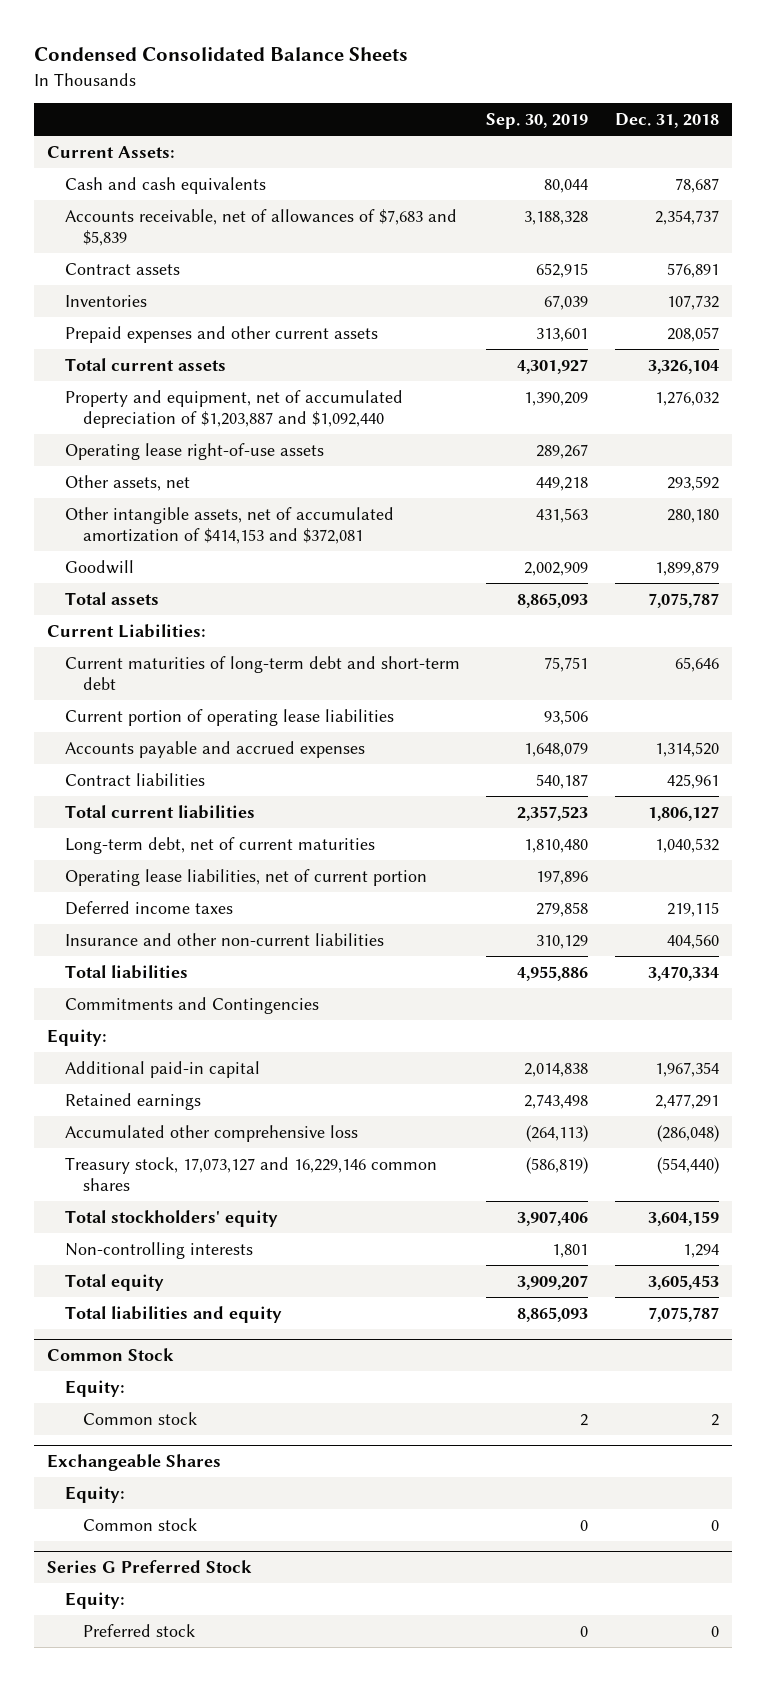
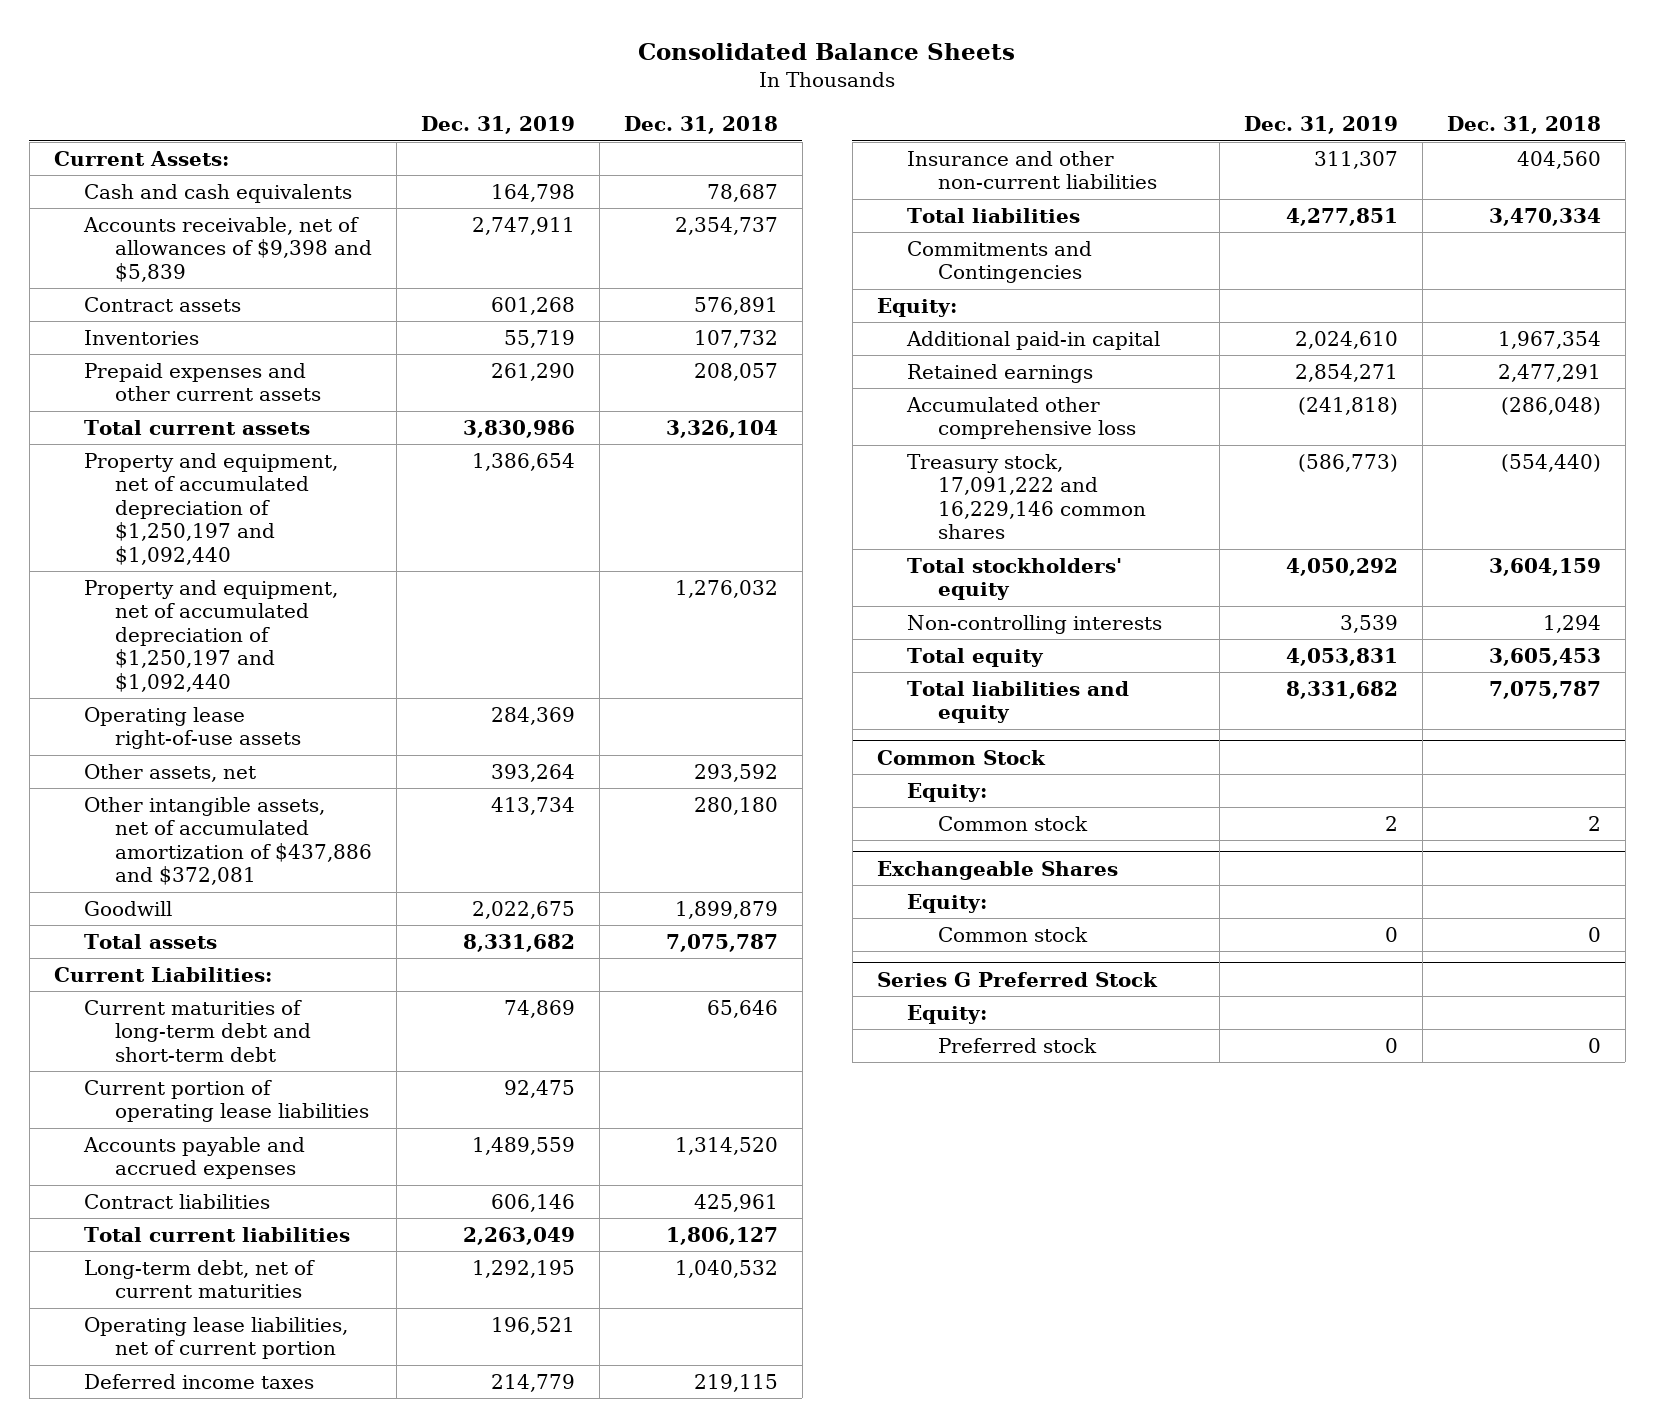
- Condensed Consolidated Balance Sheets
+ Consolidated Balance Sheets
- | Sep. 30, 2019 | Dec. 31, 2018
+ | Dec. 31, 2019 | Dec. 31, 2018
- Accounts receivable, net of allowances of $7,683 and $5,839 | 3,188,328 | 2,354,737
+ Accounts receivable, net of allowances of $9,398 and $5,839 | 2,747,911 | 2,354,737
- Property and equipment, net of accumulated depreciation of $1,203,887 and $1,092,440 | 1,390,209 | 1,276,032
+ Property and equipment, net of accumulated depreciation of $1,250,197 and $1,092,440 | 1,386,654 |
+ Property and equipment, net of accumulated depreciation of $1,250,197 and $1,092,440 | | 1,276,032
- Other intangible assets, net of accumulated amortization of $414,153 and $372,081 | 431,563 | 280,180
+ Other intangible assets, net of accumulated amortization of $437,886 and $372,081 | 413,734 | 280,180
- Treasury stock, 17,073,127 and 16,229,146 common shares | (586,819) | (554,440)
+ Treasury stock, 17,091,222 and 16,229,146 common shares | (586,773) | (554,440)

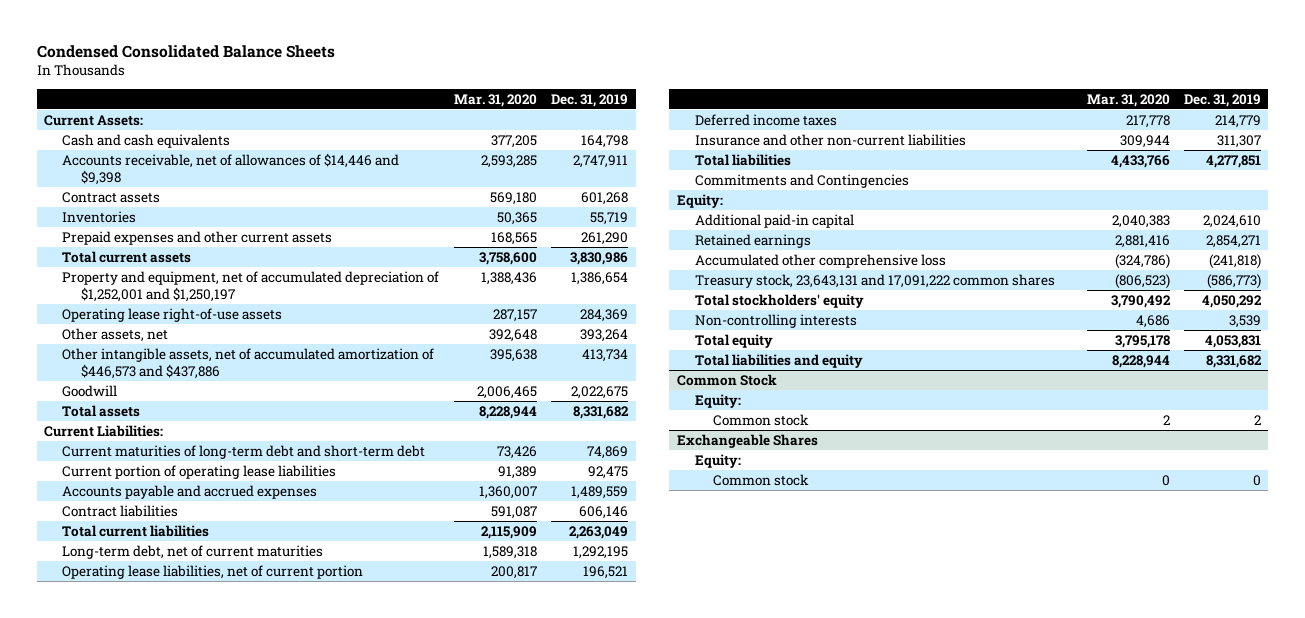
- Consolidated Balance Sheets
+ Condensed Consolidated Balance Sheets
- | Dec. 31, 2019 | Dec. 31, 2018
+ | Mar. 31, 2020 | Dec. 31, 2019
- Accounts receivable, net of allowances of $9,398 and $5,839 | 2,747,911 | 2,354,737
+ Accounts receivable, net of allowances of $14,446 and $9,398 | 2,593,285 | 2,747,911
- Property and equipment, net of accumulated depreciation of $1,250,197 and $1,092,440 | 1,386,654 |
- Property and equipment, net of accumulated depreciation of $1,250,197 and $1,092,440 | | 1,276,032
+ Property and equipment, net of accumulated depreciation of $1,252,001 and $1,250,197 | 1,388,436 | 1,386,654
- Other intangible assets, net of accumulated amortization of $437,886 and $372,081 | 413,734 | 280,180
+ Other intangible assets, net of accumulated amortization of $446,573 and $437,886 | 395,638 | 413,734
- Treasury stock, 17,091,222 and 16,229,146 common shares | (586,773) | (554,440)
+ Treasury stock, 23,643,131 and 17,091,222 common shares | (806,523) | (586,773)
- Series G Preferred Stock
- Equity:
- Preferred stock | 0 | 0

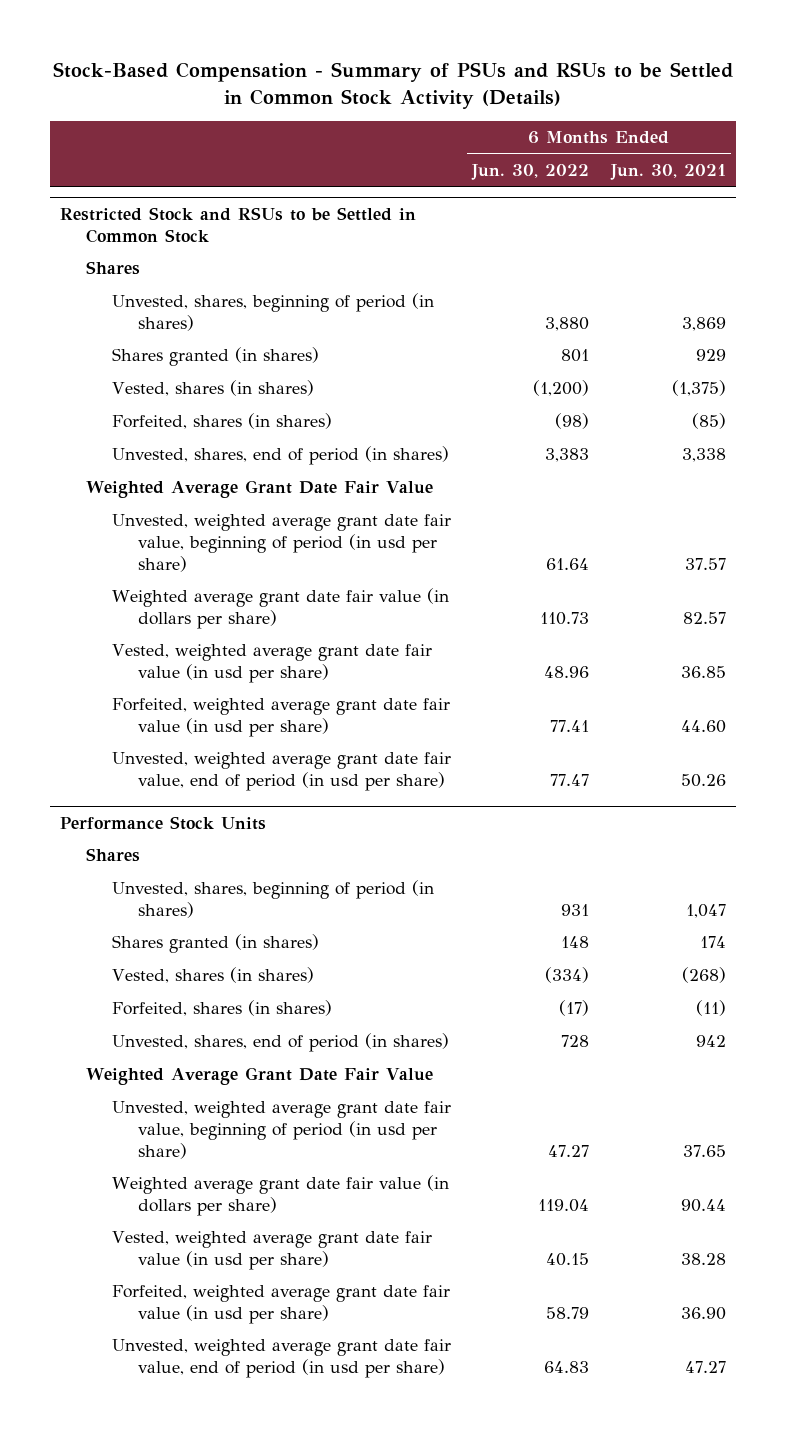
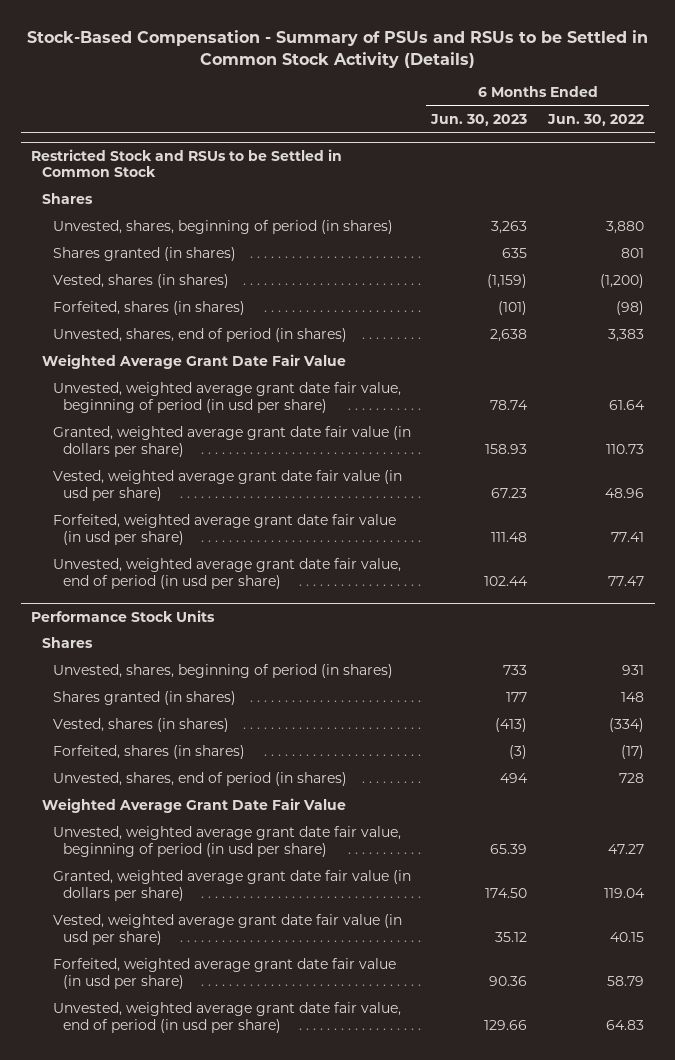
- | 6 Months Ended Jun. 30, 2022 | 6 Months Ended Jun. 30, 2021
+ | 6 Months Ended Jun. 30, 2023 | 6 Months Ended Jun. 30, 2022
@ Restricted Stock and RSUs to be Settled in Common Stock
- Weighted average grant date fair value (in dollars per share) | 110.73 | 82.57
+ Granted, weighted average grant date fair value (in dollars per share) | 158.93 | 110.73
@ Performance Stock Units
- Weighted average grant date fair value (in dollars per share) | 119.04 | 90.44
+ Granted, weighted average grant date fair value (in dollars per share) | 174.50 | 119.04

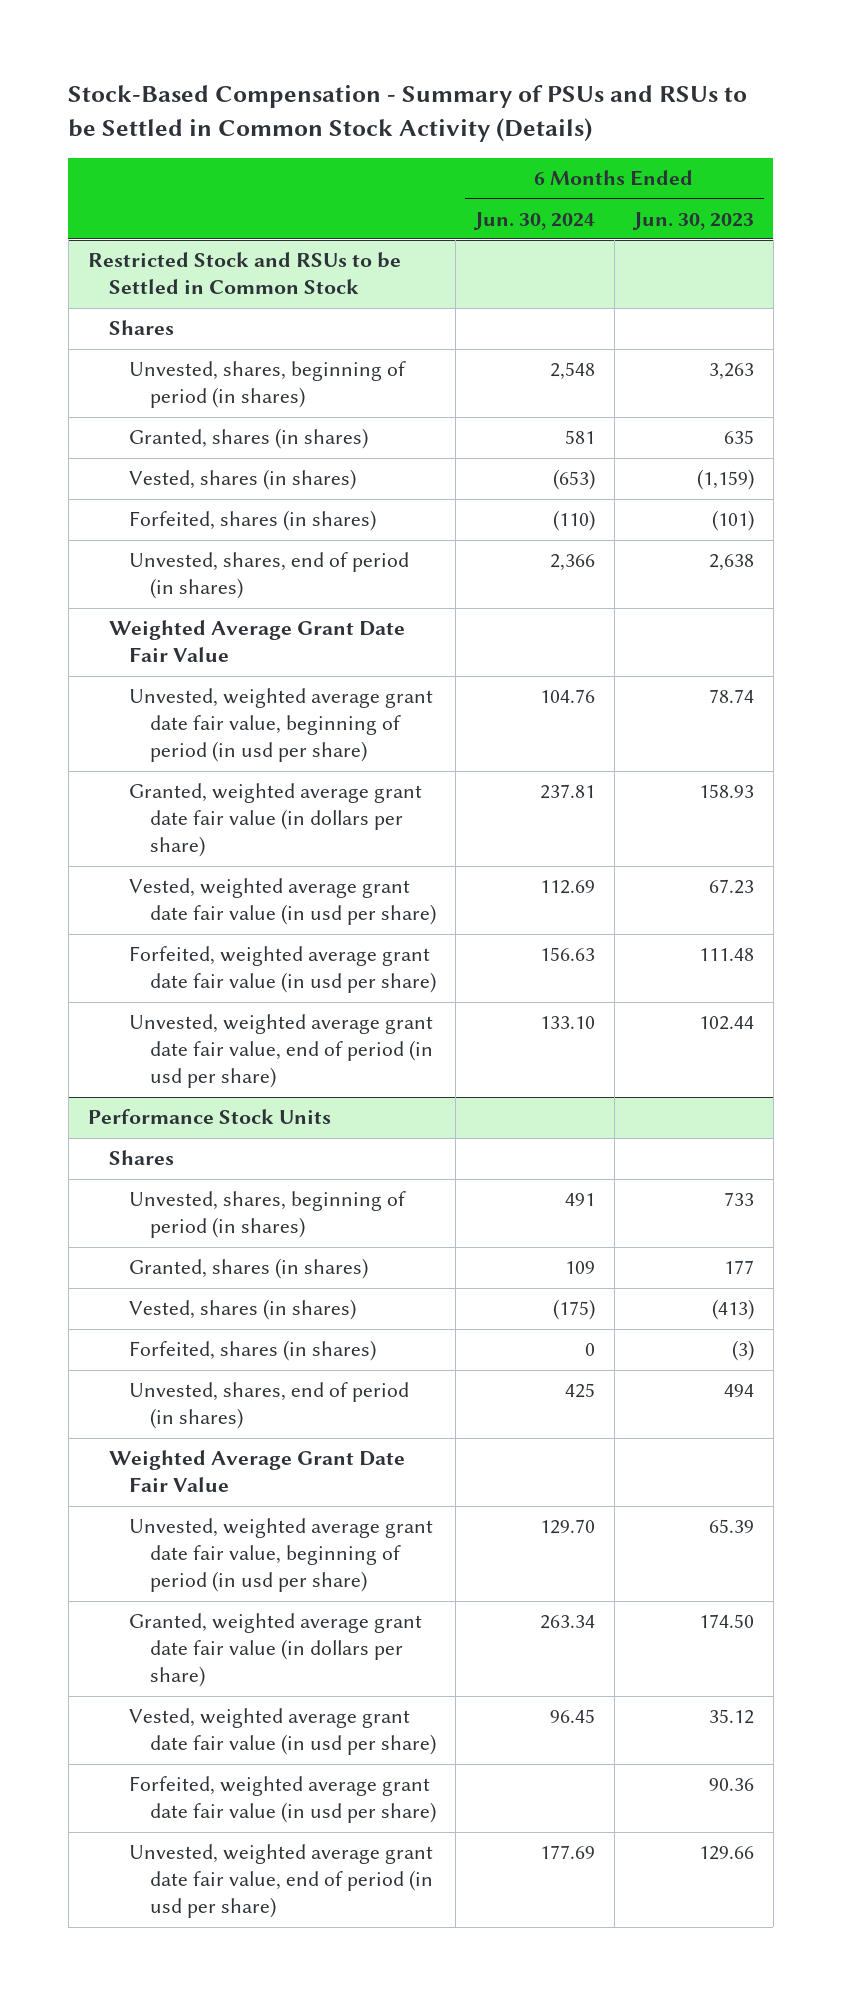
- | 6 Months Ended Jun. 30, 2023 | 6 Months Ended Jun. 30, 2022
+ | 6 Months Ended Jun. 30, 2024 | 6 Months Ended Jun. 30, 2023
@ Restricted Stock and RSUs to be Settled in Common Stock
- Shares granted (in shares) | 635 | 801
+ Granted, shares (in shares) | 581 | 635
@ Performance Stock Units
- Shares granted (in shares) | 177 | 148
+ Granted, shares (in shares) | 109 | 177

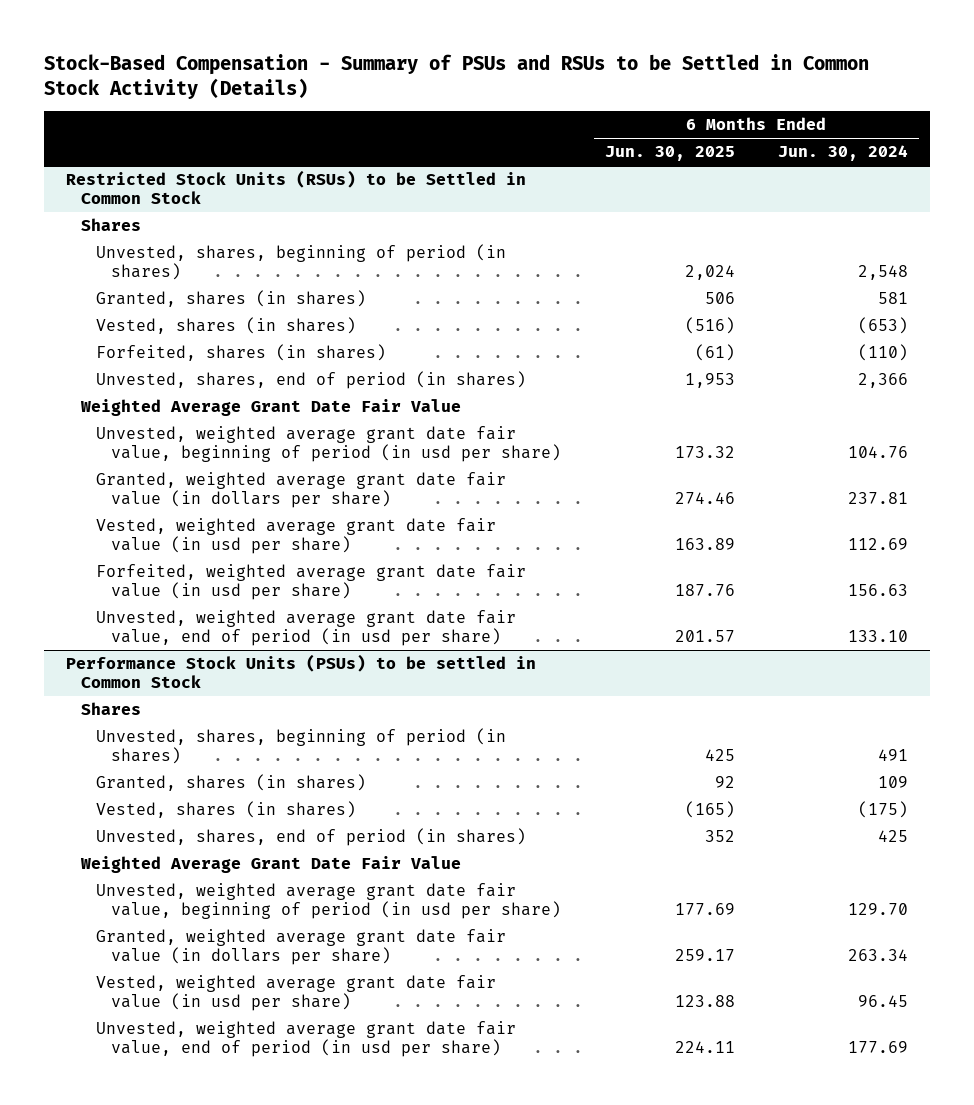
- | 6 Months Ended Jun. 30, 2024 | 6 Months Ended Jun. 30, 2023
+ | 6 Months Ended Jun. 30, 2025 | 6 Months Ended Jun. 30, 2024
- Restricted Stock and RSUs to be Settled in Common Stock
+ Restricted Stock Units (RSUs) to be Settled in Common Stock
- Performance Stock Units
+ Performance Stock Units (PSUs) to be settled in Common Stock
- Forfeited, shares (in shares) | 0 | (3)
- Forfeited, weighted average grant date fair value (in usd per share) | | 90.36

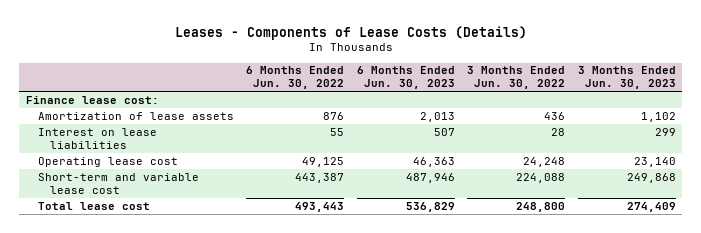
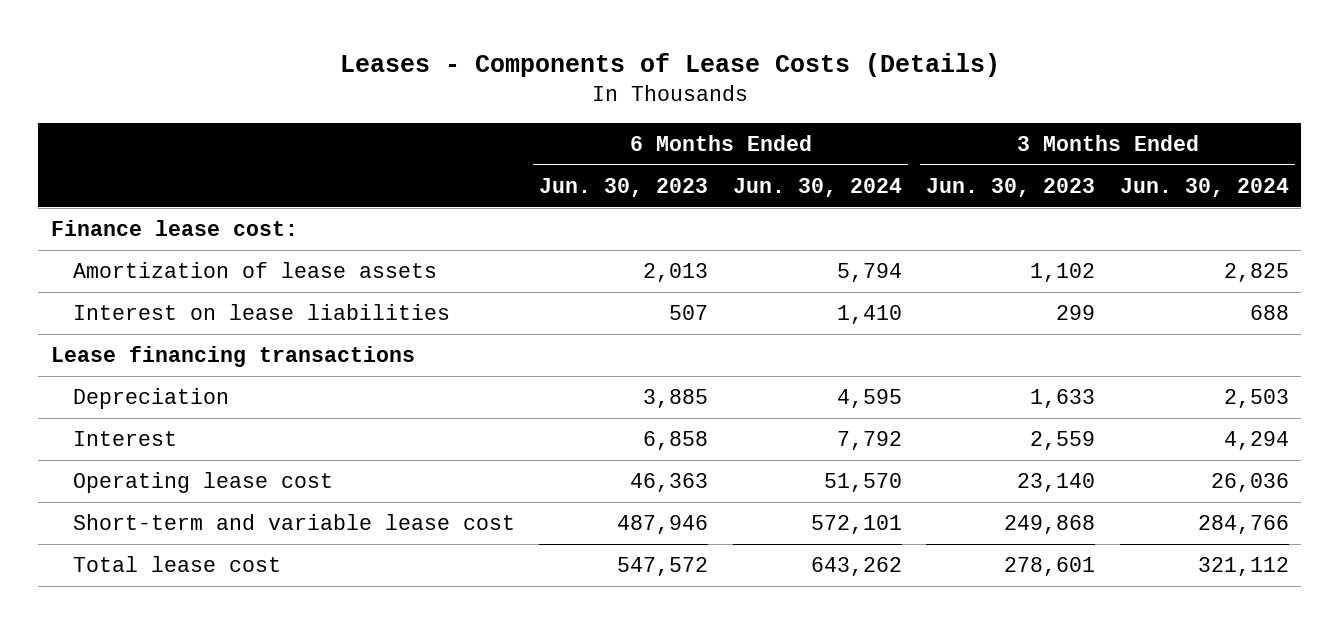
- | 6 Months Ended Jun. 30, 2022 | 6 Months Ended Jun. 30, 2023 | 3 Months Ended Jun. 30, 2022 | 3 Months Ended Jun. 30, 2023
+ | 6 Months Ended Jun. 30, 2023 | 6 Months Ended Jun. 30, 2024 | 3 Months Ended Jun. 30, 2023 | 3 Months Ended Jun. 30, 2024
+ Lease financing transactions
+ Depreciation | 3,885 | 4,595 | 1,633 | 2,503
+ Interest | 6,858 | 7,792 | 2,559 | 4,294
- Total lease cost | 493,443 | 536,829 | 248,800 | 274,409
+ Total lease cost | 547,572 | 643,262 | 278,601 | 321,112

